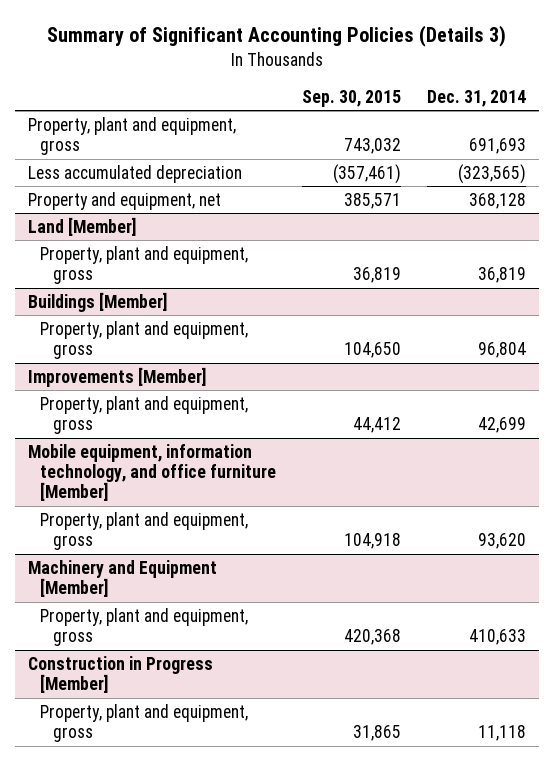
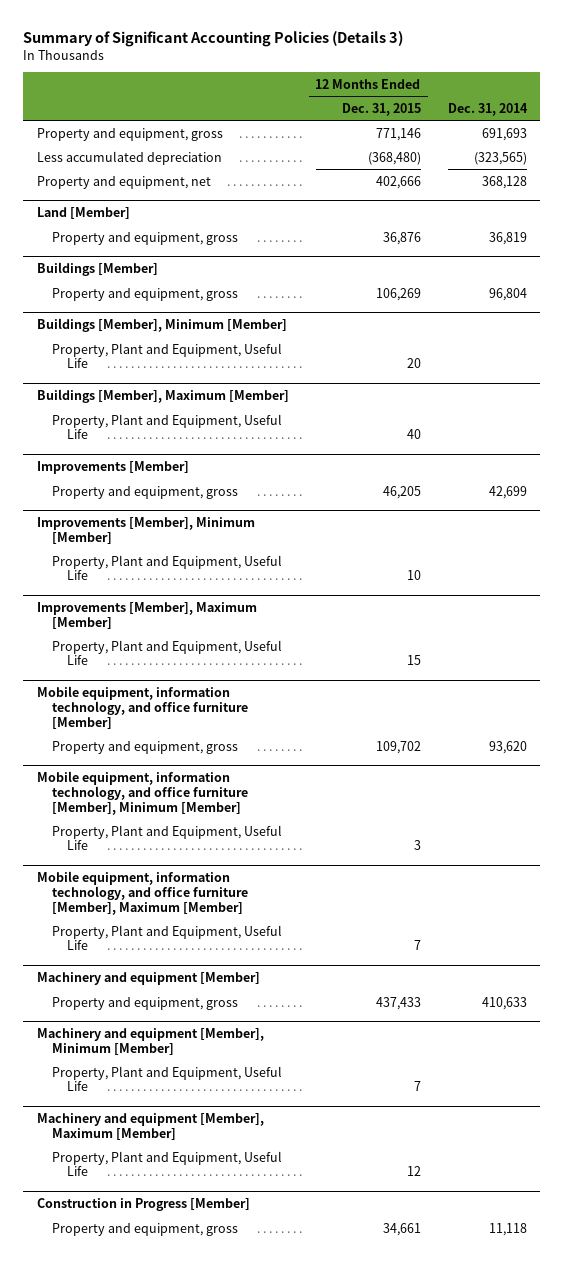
- | Sep. 30, 2015 | Dec. 31, 2014
+ | 12 Months Ended Dec. 31, 2015 | Dec. 31, 2014
- Property, plant and equipment, gross | 743,032 | 691,693
+ Property and equipment, gross | 771,146 | 691,693
@ Land [Member]
- Property, plant and equipment, gross | 36,819 | 36,819
+ Property and equipment, gross | 36,876 | 36,819
@ Buildings [Member]
- Property, plant and equipment, gross | 104,650 | 96,804
+ Property and equipment, gross | 106,269 | 96,804
+ Buildings [Member], Minimum [Member]
+ Property, Plant and Equipment, Useful Life | 20 |
+ Buildings [Member], Maximum [Member]
+ Property, Plant and Equipment, Useful Life | 40 |
@ Improvements [Member]
- Property, plant and equipment, gross | 44,412 | 42,699
+ Property and equipment, gross | 46,205 | 42,699
+ Improvements [Member], Minimum [Member]
+ Property, Plant and Equipment, Useful Life | 10 |
+ Improvements [Member], Maximum [Member]
+ Property, Plant and Equipment, Useful Life | 15 |
@ Mobile equipment, information technology, and office furniture [Member]
- Property, plant and equipment, gross | 104,918 | 93,620
- Machinery and Equipment [Member]
- Property, plant and equipment, gross | 420,368 | 410,633
@ Mobile equipment, information technology, and office furniture [Member]
+ Property and equipment, gross | 109,702 | 93,620
+ Mobile equipment, information technology, and office furniture [Member], Minimum [Member]
+ Property, Plant and Equipment, Useful Life | 3 |
+ Mobile equipment, information technology, and office furniture [Member], Maximum [Member]
+ Property, Plant and Equipment, Useful Life | 7 |
+ Machinery and equipment [Member]
+ Property and equipment, gross | 437,433 | 410,633
+ Machinery and equipment [Member], Minimum [Member]
+ Property, Plant and Equipment, Useful Life | 7 |
+ Machinery and equipment [Member], Maximum [Member]
+ Property, Plant and Equipment, Useful Life | 12 |
@ Construction in Progress [Member]
- Property, plant and equipment, gross | 31,865 | 11,118
+ Property and equipment, gross | 34,661 | 11,118

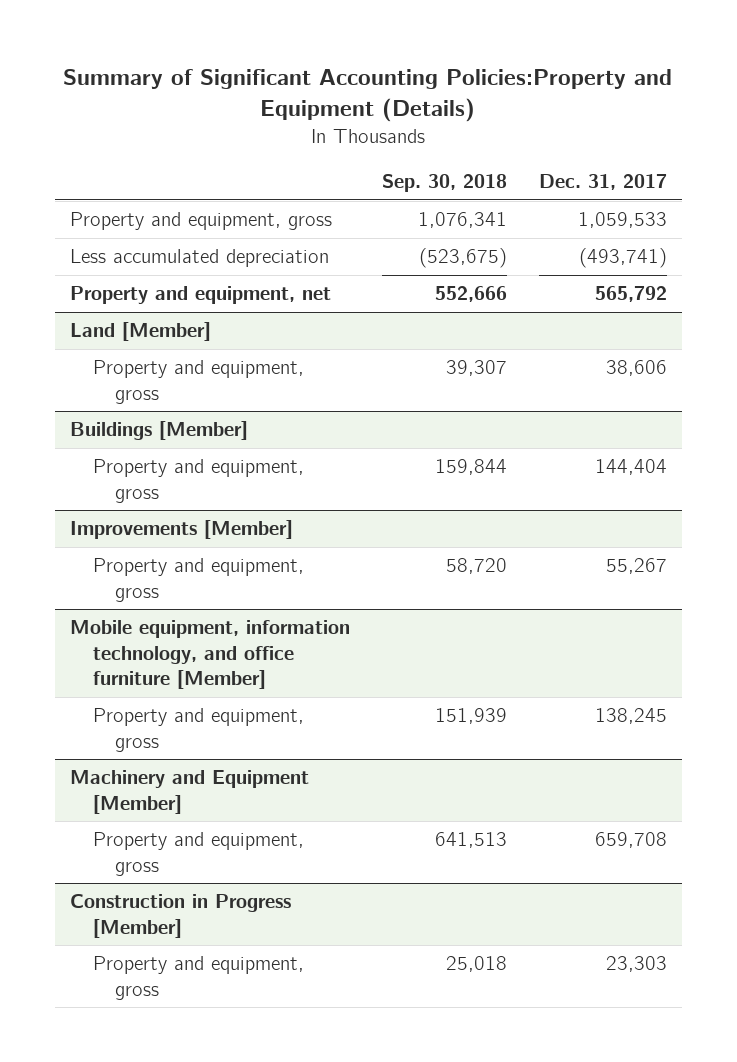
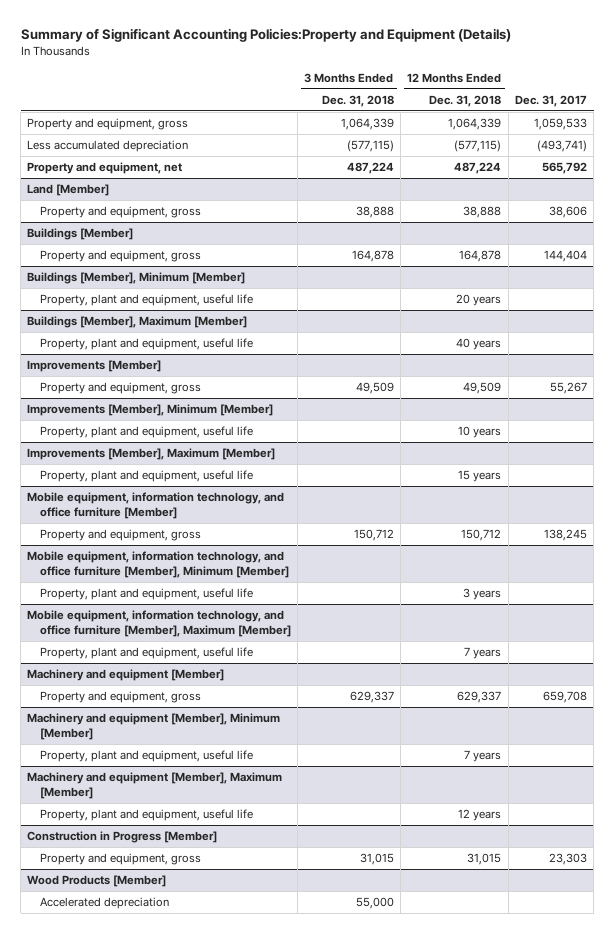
- | Sep. 30, 2018 | Dec. 31, 2017
+ | 3 Months Ended Dec. 31, 2018 | 12 Months Ended Dec. 31, 2018 | Dec. 31, 2017
+ Buildings [Member], Minimum [Member]
+ Property, plant and equipment, useful life | | 20 years |
+ Buildings [Member], Maximum [Member]
+ Property, plant and equipment, useful life | | 40 years |
+ Improvements [Member], Minimum [Member]
+ Property, plant and equipment, useful life | | 10 years |
+ Improvements [Member], Maximum [Member]
+ Property, plant and equipment, useful life | | 15 years |
- Machinery and Equipment [Member]
+ Mobile equipment, information technology, and office furniture [Member], Minimum [Member]
+ Property, plant and equipment, useful life | | 3 years |
+ Mobile equipment, information technology, and office furniture [Member], Maximum [Member]
+ Property, plant and equipment, useful life | | 7 years |
+ Machinery and equipment [Member]
+ Machinery and equipment [Member], Minimum [Member]
+ Property, plant and equipment, useful life | | 7 years |
+ Machinery and equipment [Member], Maximum [Member]
+ Property, plant and equipment, useful life | | 12 years |
+ Wood Products [Member]
+ Accelerated depreciation | 55,000 | |

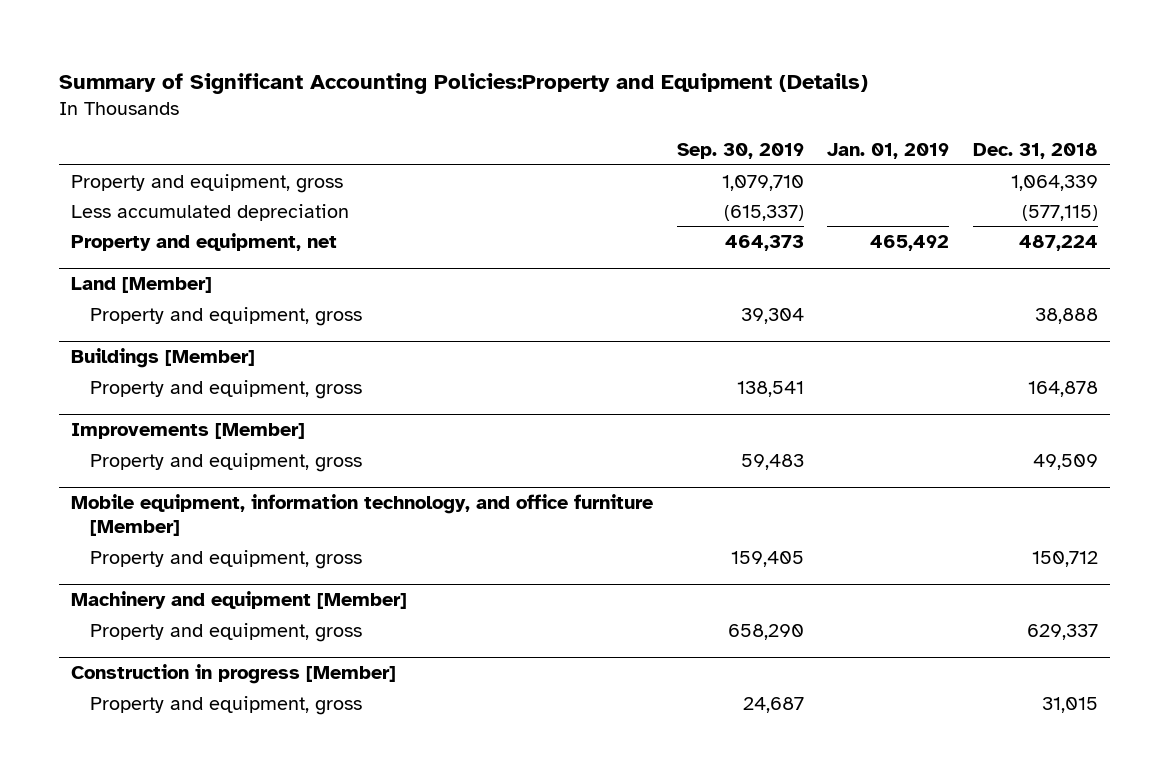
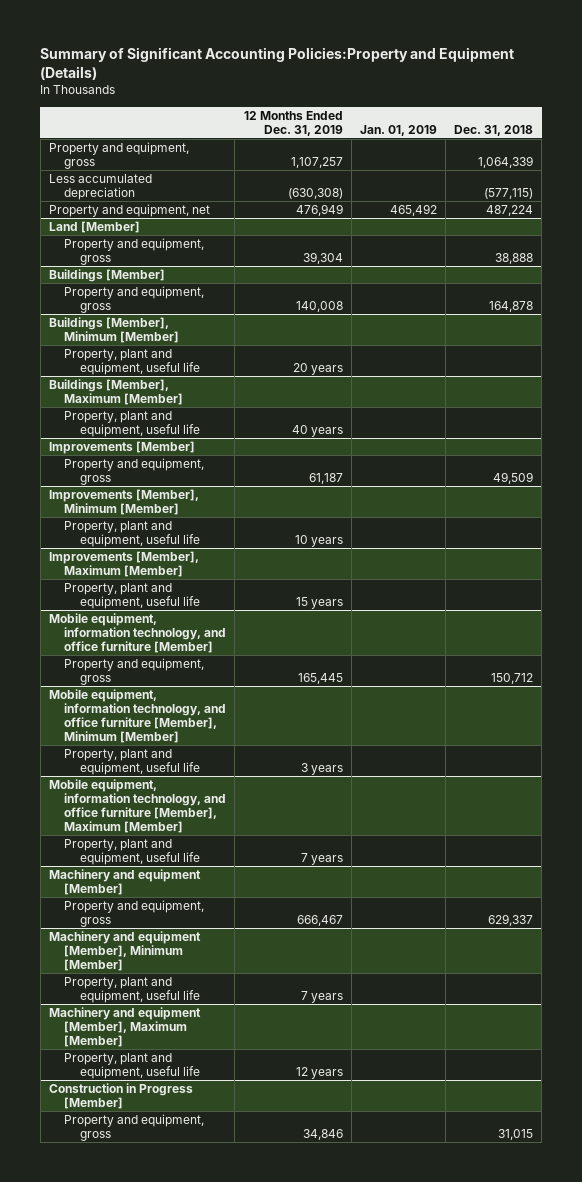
- | Sep. 30, 2019 | Jan. 01, 2019 | Dec. 31, 2018
+ | 12 Months Ended Dec. 31, 2019 | Jan. 01, 2019 | Dec. 31, 2018
+ Buildings [Member], Minimum [Member]
+ Property, plant and equipment, useful life | 20 years | |
+ Buildings [Member], Maximum [Member]
+ Property, plant and equipment, useful life | 40 years | |
+ Improvements [Member], Minimum [Member]
+ Property, plant and equipment, useful life | 10 years | |
+ Improvements [Member], Maximum [Member]
+ Property, plant and equipment, useful life | 15 years | |
+ Mobile equipment, information technology, and office furniture [Member], Minimum [Member]
+ Property, plant and equipment, useful life | 3 years | |
+ Mobile equipment, information technology, and office furniture [Member], Maximum [Member]
+ Property, plant and equipment, useful life | 7 years | |
- Construction in progress [Member]
+ Machinery and equipment [Member], Minimum [Member]
+ Property, plant and equipment, useful life | 7 years | |
+ Machinery and equipment [Member], Maximum [Member]
+ Property, plant and equipment, useful life | 12 years | |
+ Construction in Progress [Member]

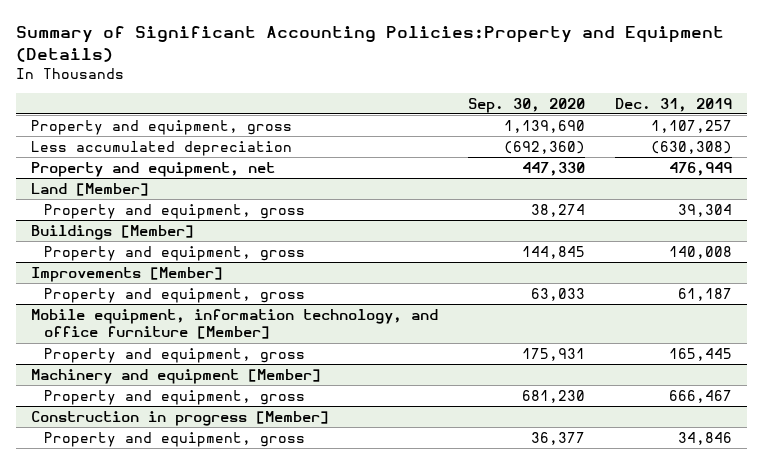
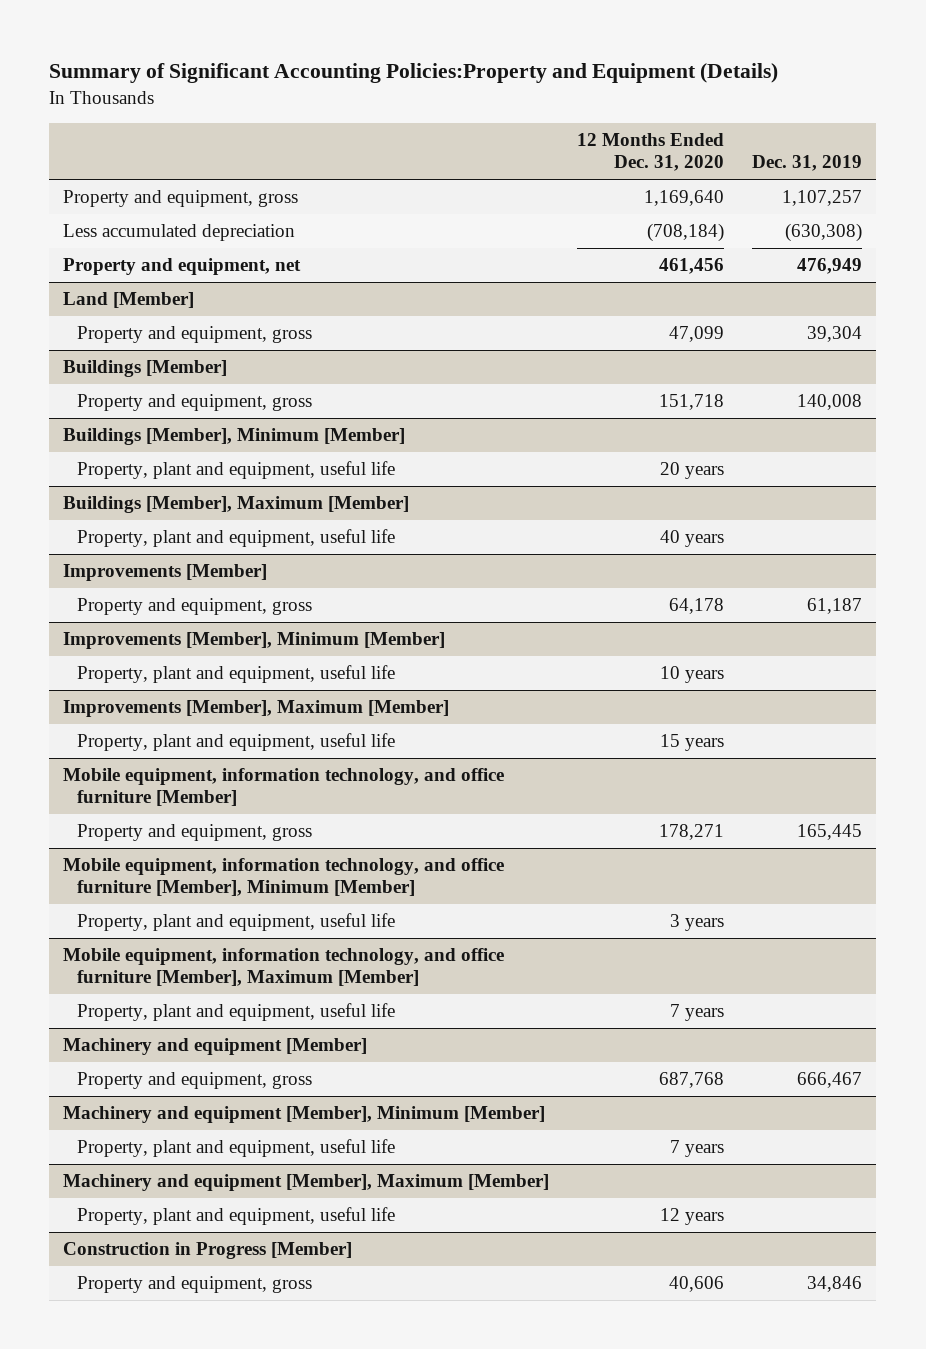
- | Sep. 30, 2020 | Dec. 31, 2019
+ | 12 Months Ended Dec. 31, 2020 | Dec. 31, 2019
+ Buildings [Member], Minimum [Member]
+ Property, plant and equipment, useful life | 20 years |
+ Buildings [Member], Maximum [Member]
+ Property, plant and equipment, useful life | 40 years |
+ Improvements [Member], Minimum [Member]
+ Property, plant and equipment, useful life | 10 years |
+ Improvements [Member], Maximum [Member]
+ Property, plant and equipment, useful life | 15 years |
+ Mobile equipment, information technology, and office furniture [Member], Minimum [Member]
+ Property, plant and equipment, useful life | 3 years |
+ Mobile equipment, information technology, and office furniture [Member], Maximum [Member]
+ Property, plant and equipment, useful life | 7 years |
- Construction in progress [Member]
+ Machinery and equipment [Member], Minimum [Member]
+ Property, plant and equipment, useful life | 7 years |
+ Machinery and equipment [Member], Maximum [Member]
+ Property, plant and equipment, useful life | 12 years |
+ Construction in Progress [Member]

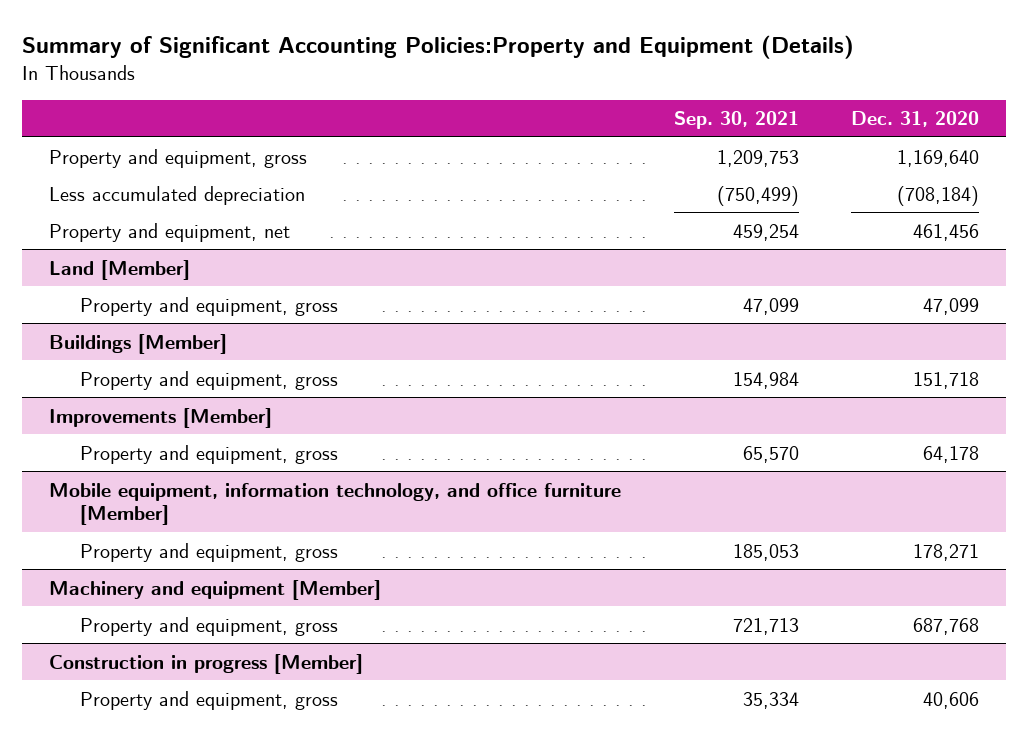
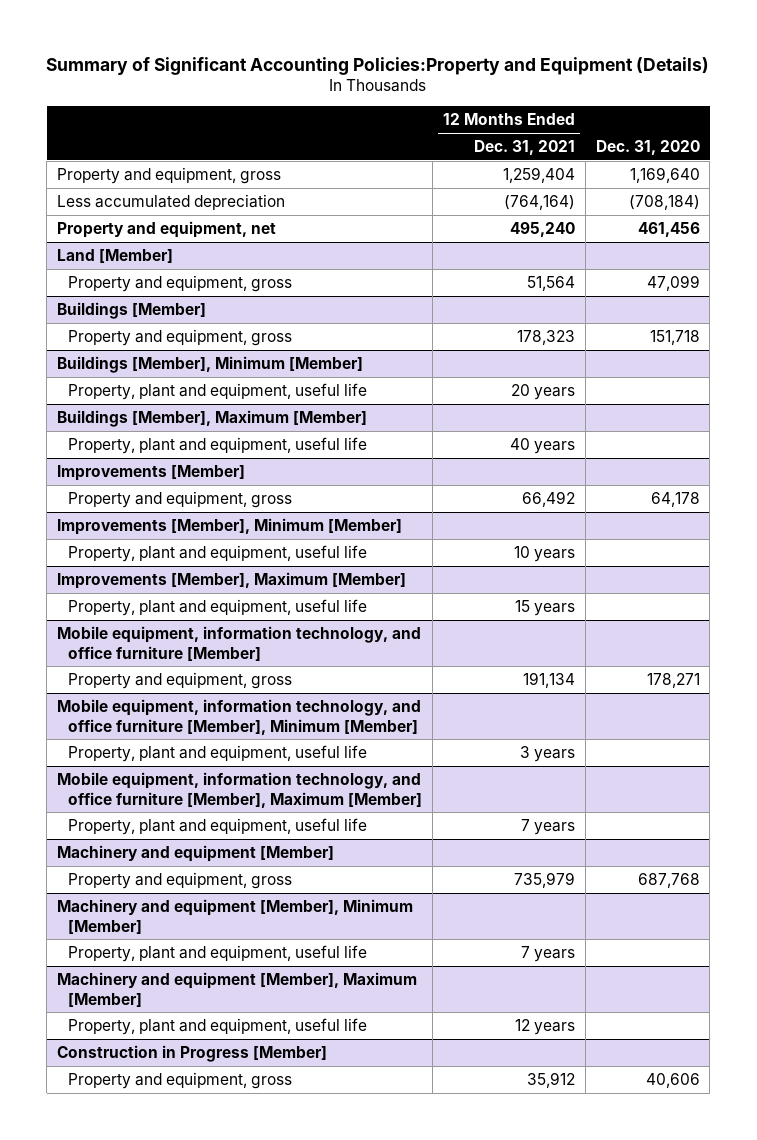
- | Sep. 30, 2021 | Dec. 31, 2020
+ | 12 Months Ended Dec. 31, 2021 | Dec. 31, 2020
+ Buildings [Member], Minimum [Member]
+ Property, plant and equipment, useful life | 20 years |
+ Buildings [Member], Maximum [Member]
+ Property, plant and equipment, useful life | 40 years |
+ Improvements [Member], Minimum [Member]
+ Property, plant and equipment, useful life | 10 years |
+ Improvements [Member], Maximum [Member]
+ Property, plant and equipment, useful life | 15 years |
+ Mobile equipment, information technology, and office furniture [Member], Minimum [Member]
+ Property, plant and equipment, useful life | 3 years |
+ Mobile equipment, information technology, and office furniture [Member], Maximum [Member]
+ Property, plant and equipment, useful life | 7 years |
- Construction in progress [Member]
+ Machinery and equipment [Member], Minimum [Member]
+ Property, plant and equipment, useful life | 7 years |
+ Machinery and equipment [Member], Maximum [Member]
+ Property, plant and equipment, useful life | 12 years |
+ Construction in Progress [Member]

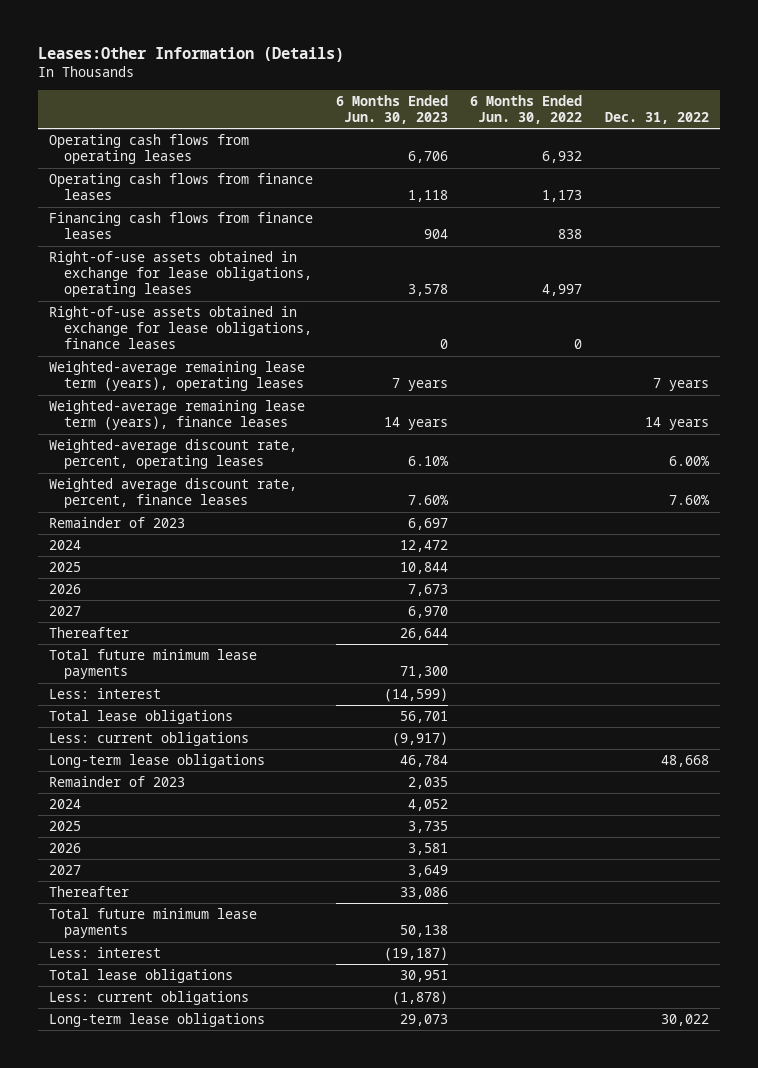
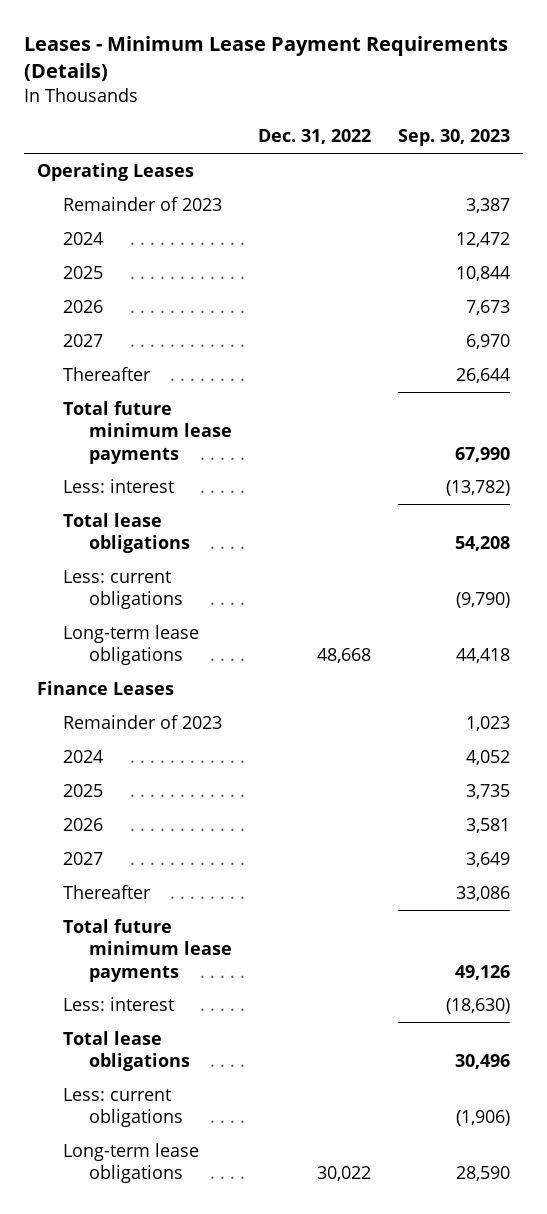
- Leases:Other Information (Details)
+ Leases - Minimum Lease Payment Requirements (Details)
- | 6 Months Ended Jun. 30, 2023 | 6 Months Ended Jun. 30, 2022 | Dec. 31, 2022
+ | Dec. 31, 2022 | Sep. 30, 2023
- Operating cash flows from operating leases | 6,706 | 6,932 |
- Operating cash flows from finance leases | 1,118 | 1,173 |
- Financing cash flows from finance leases | 904 | 838 |
- Right-of-use assets obtained in exchange for lease obligations, operating leases | 3,578 | 4,997 |
- Right-of-use assets obtained in exchange for lease obligations, finance leases | 0 | 0 |
- Weighted-average remaining lease term (years), operating leases | 7 years | | 7 years
- Weighted-average remaining lease term (years), finance leases | 14 years | | 14 years
- Weighted-average discount rate, percent, operating leases | 6.10% | | 6.00%
- Weighted average discount rate, percent, finance leases | 7.60% | | 7.60%
+ Operating Leases
+ Finance Leases

